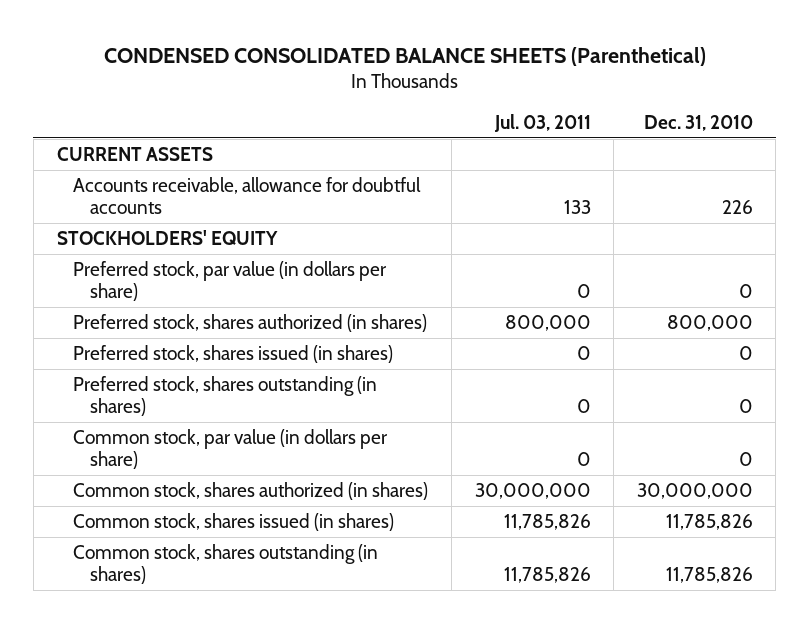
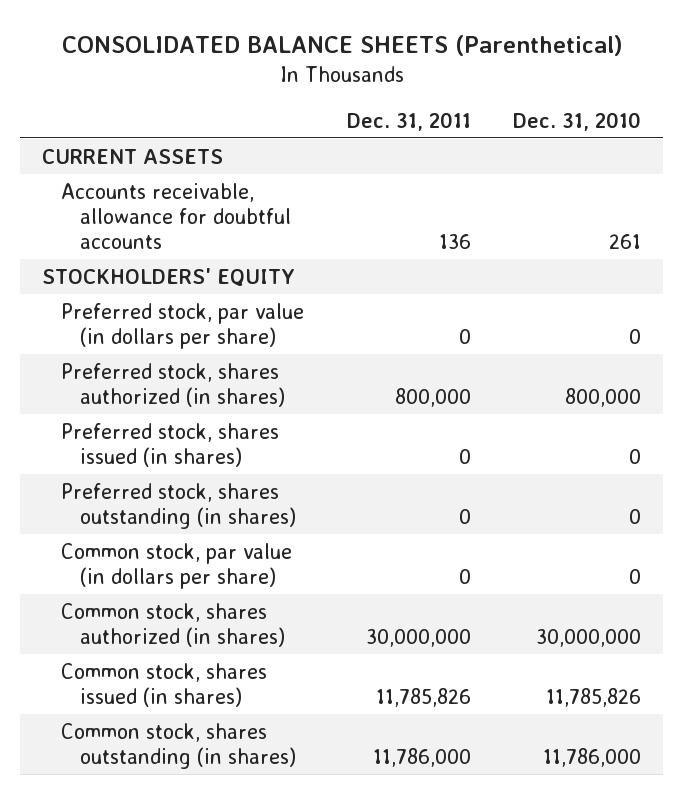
- CONDENSED CONSOLIDATED BALANCE SHEETS (Parenthetical)
+ CONSOLIDATED BALANCE SHEETS (Parenthetical)
- | Jul. 03, 2011 | Dec. 31, 2010
+ | Dec. 31, 2011 | Dec. 31, 2010
- Accounts receivable, allowance for doubtful accounts | 133 | 226
+ Accounts receivable, allowance for doubtful accounts | 136 | 261
- Common stock, shares outstanding (in shares) | 11,785,826 | 11,785,826
+ Common stock, shares outstanding (in shares) | 11,786,000 | 11,786,000

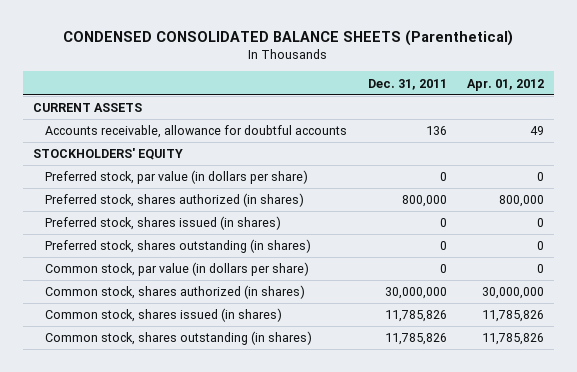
- CONSOLIDATED BALANCE SHEETS (Parenthetical)
+ CONDENSED CONSOLIDATED BALANCE SHEETS (Parenthetical)
- | Dec. 31, 2011 | Dec. 31, 2010
+ | Dec. 31, 2011 | Apr. 01, 2012
- Common stock, shares outstanding (in shares) | 11,786,000 | 11,786,000
+ Common stock, shares outstanding (in shares) | 11,785,826 | 11,785,826

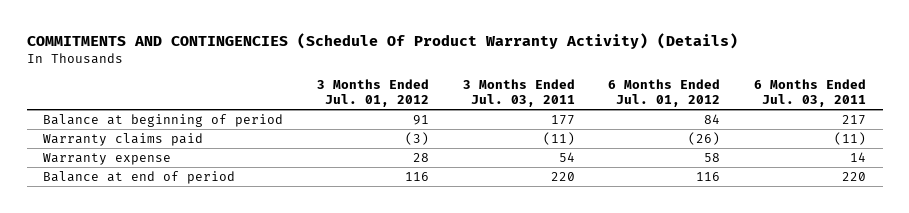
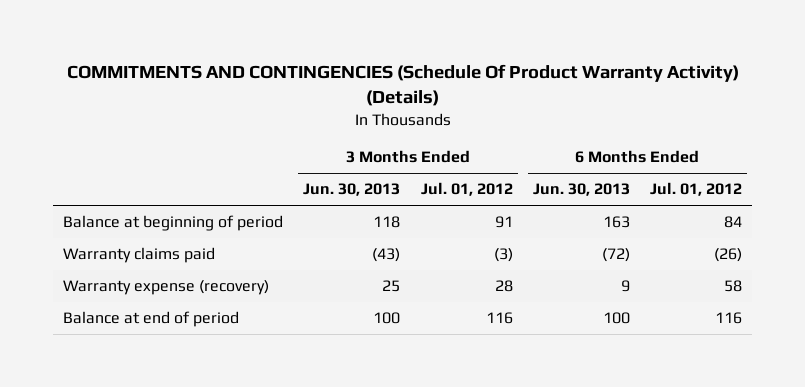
- | 3 Months Ended Jul. 01, 2012 | 3 Months Ended Jul. 03, 2011 | 6 Months Ended Jul. 01, 2012 | 6 Months Ended Jul. 03, 2011
+ | 3 Months Ended Jun. 30, 2013 | 3 Months Ended Jul. 01, 2012 | 6 Months Ended Jun. 30, 2013 | 6 Months Ended Jul. 01, 2012
- Warranty expense | 28 | 54 | 58 | 14
+ Warranty expense (recovery) | 25 | 28 | 9 | 58

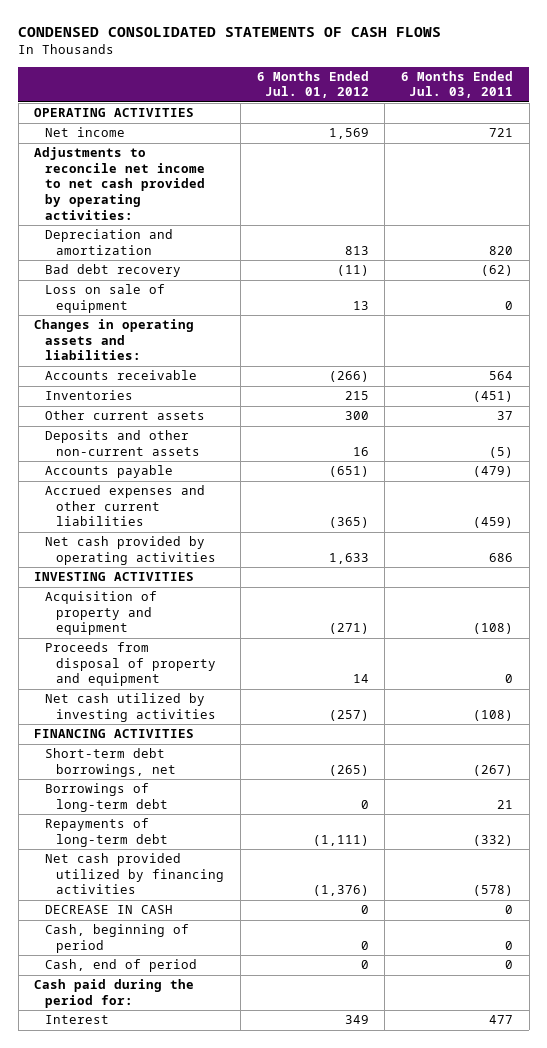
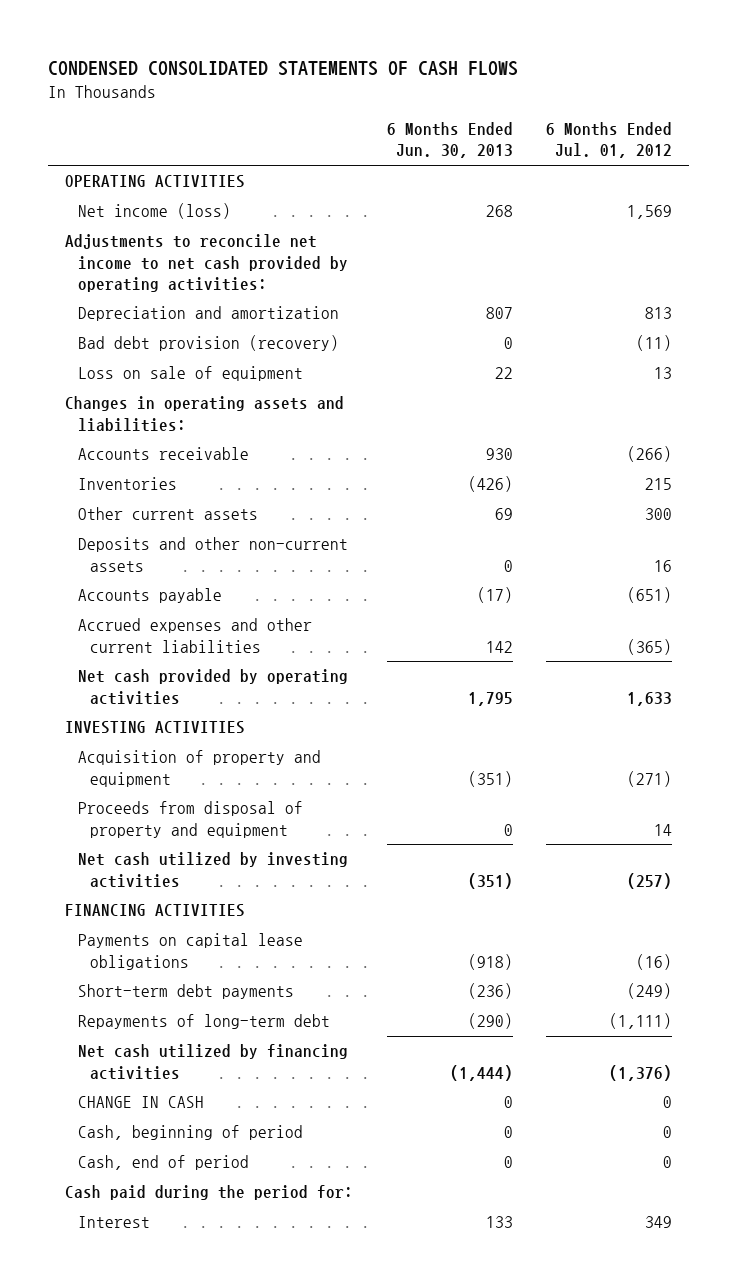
- | 6 Months Ended Jul. 01, 2012 | 6 Months Ended Jul. 03, 2011
+ | 6 Months Ended Jun. 30, 2013 | 6 Months Ended Jul. 01, 2012
- Net income | 1,569 | 721
+ Net income (loss) | 268 | 1,569
- Bad debt recovery | (11) | (62)
+ Bad debt provision (recovery) | 0 | (11)
- Short-term debt borrowings, net | (265) | (267)
- Borrowings of long-term debt | 0 | 21
+ Payments on capital lease obligations | (918) | (16)
+ Short-term debt payments | (236) | (249)
- Net cash provided utilized by financing activities | (1,376) | (578)
- DECREASE IN CASH | 0 | 0
+ Net cash utilized by financing activities | (1,444) | (1,376)
+ CHANGE IN CASH | 0 | 0

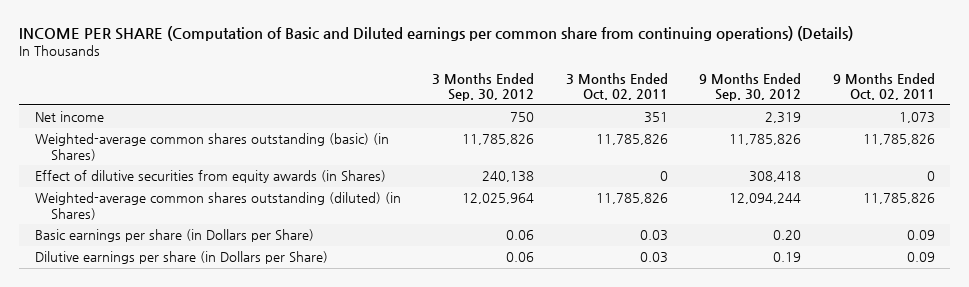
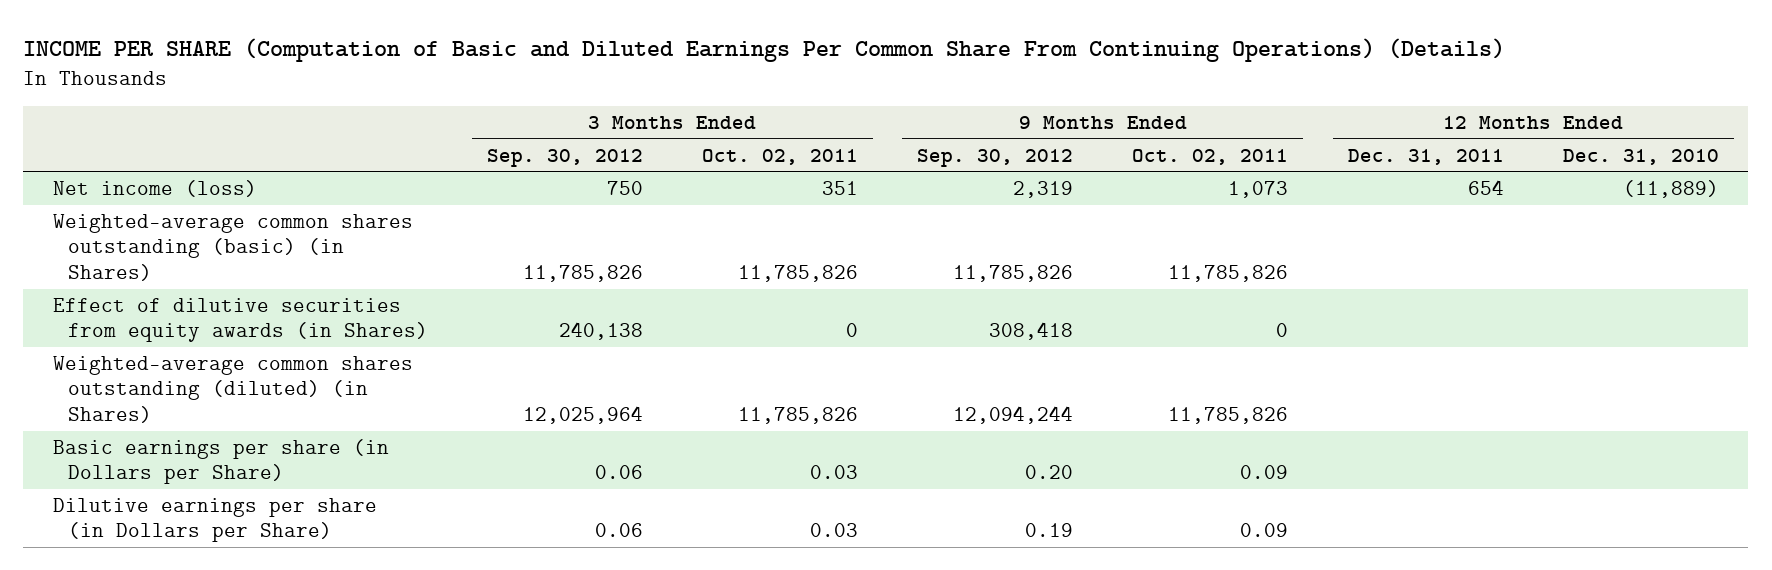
- INCOME PER SHARE (Computation of Basic and Diluted earnings per common share from continuing operations) (Details)
+ INCOME PER SHARE (Computation of Basic and Diluted Earnings Per Common Share From Continuing Operations) (Details)
- | 3 Months Ended Sep. 30, 2012 | 3 Months Ended Oct. 02, 2011 | 9 Months Ended Sep. 30, 2012 | 9 Months Ended Oct. 02, 2011
+ | 3 Months Ended Sep. 30, 2012 | 3 Months Ended Oct. 02, 2011 | 9 Months Ended Sep. 30, 2012 | 9 Months Ended Oct. 02, 2011 | 12 Months Ended Dec. 31, 2011 | 12 Months Ended Dec. 31, 2010
- Net income | 750 | 351 | 2,319 | 1,073
+ Net income (loss) | 750 | 351 | 2,319 | 1,073 | 654 | (11,889)

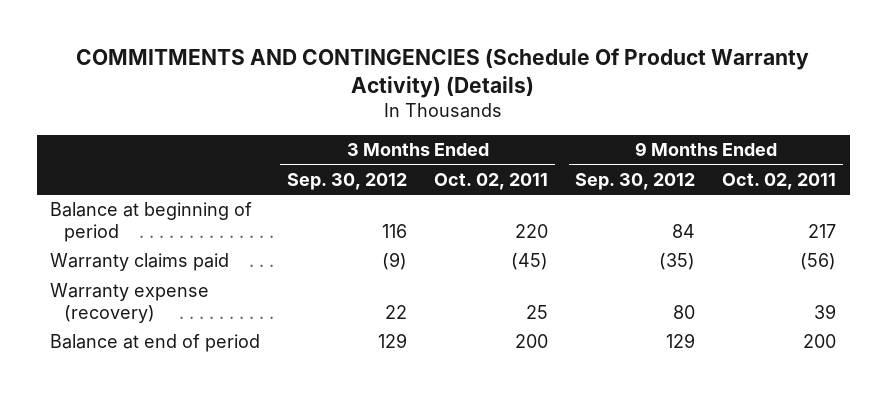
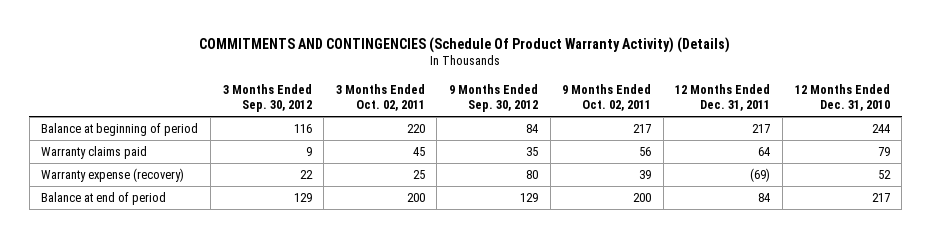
- | 3 Months Ended Sep. 30, 2012 | 3 Months Ended Oct. 02, 2011 | 9 Months Ended Sep. 30, 2012 | 9 Months Ended Oct. 02, 2011
+ | 3 Months Ended Sep. 30, 2012 | 3 Months Ended Oct. 02, 2011 | 9 Months Ended Sep. 30, 2012 | 9 Months Ended Oct. 02, 2011 | 12 Months Ended Dec. 31, 2011 | 12 Months Ended Dec. 31, 2010
- Warranty claims paid | (9) | (45) | (35) | (56)
+ Warranty claims paid | 9 | 45 | 35 | 56 | 64 | 79

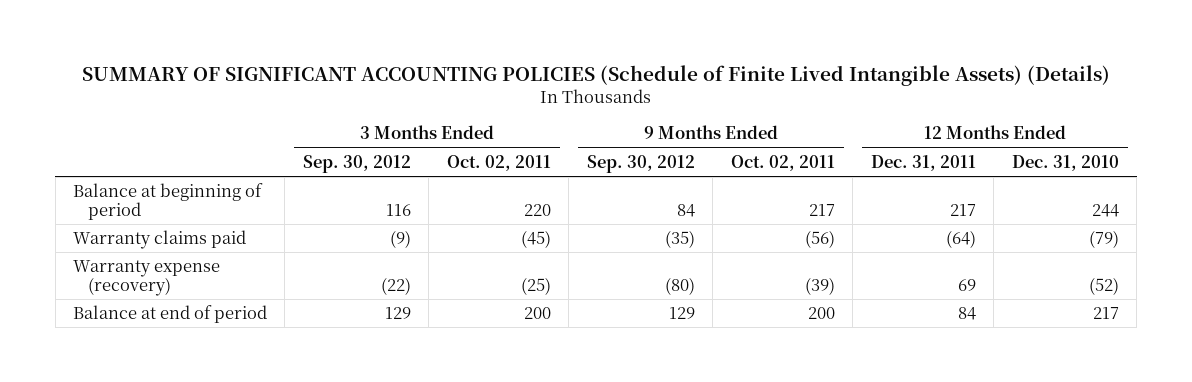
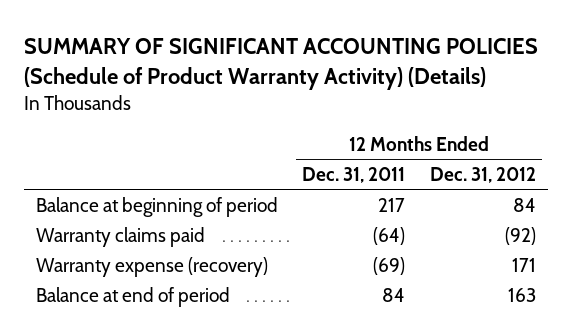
- SUMMARY OF SIGNIFICANT ACCOUNTING POLICIES (Schedule of Finite Lived Intangible Assets) (Details)
+ SUMMARY OF SIGNIFICANT ACCOUNTING POLICIES (Schedule of Product Warranty Activity) (Details)
- | 3 Months Ended Sep. 30, 2012 | 3 Months Ended Oct. 02, 2011 | 9 Months Ended Sep. 30, 2012 | 9 Months Ended Oct. 02, 2011 | 12 Months Ended Dec. 31, 2011 | 12 Months Ended Dec. 31, 2010
+ | 12 Months Ended Dec. 31, 2011 | 12 Months Ended Dec. 31, 2012
- Warranty expense (recovery) | (22) | (25) | (80) | (39) | 69 | (52)
+ Warranty expense (recovery) | (69) | 171

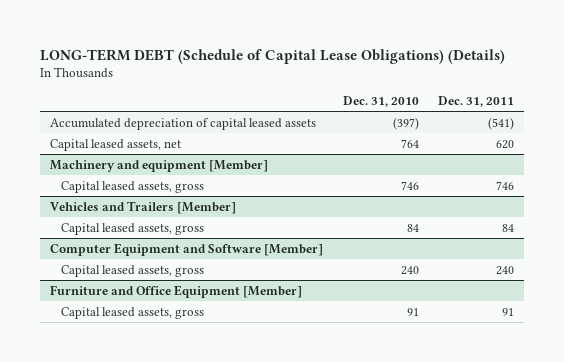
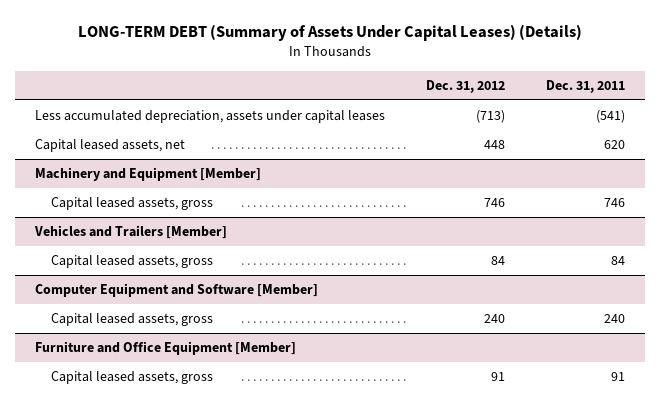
- LONG-TERM DEBT (Schedule of Capital Lease Obligations) (Details)
+ LONG-TERM DEBT (Summary of Assets Under Capital Leases) (Details)
- | Dec. 31, 2010 | Dec. 31, 2011
+ | Dec. 31, 2012 | Dec. 31, 2011
- Accumulated depreciation of capital leased assets | (397) | (541)
+ Less accumulated depreciation, assets under capital leases | (713) | (541)
- Machinery and equipment [Member]
+ Machinery and Equipment [Member]

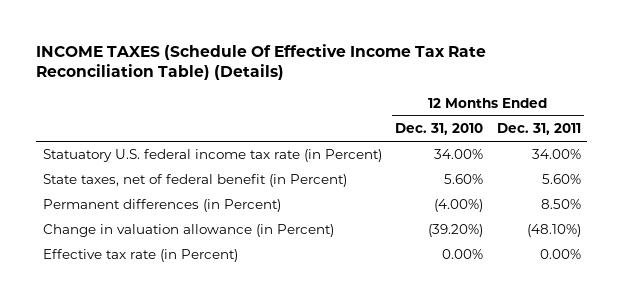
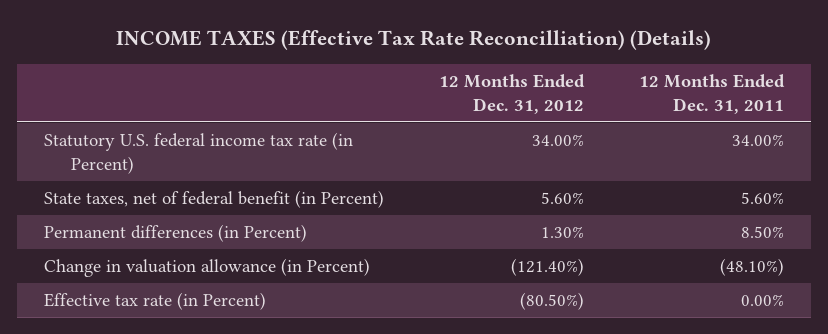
- INCOME TAXES (Schedule Of Effective Income Tax Rate Reconciliation Table) (Details)
+ INCOME TAXES (Effective Tax Rate Reconcilliation) (Details)
- | 12 Months Ended Dec. 31, 2010 | 12 Months Ended Dec. 31, 2011
+ | 12 Months Ended Dec. 31, 2012 | 12 Months Ended Dec. 31, 2011
- Statuatory U.S. federal income tax rate (in Percent) | 34.00% | 34.00%
+ Statutory U.S. federal income tax rate (in Percent) | 34.00% | 34.00%

